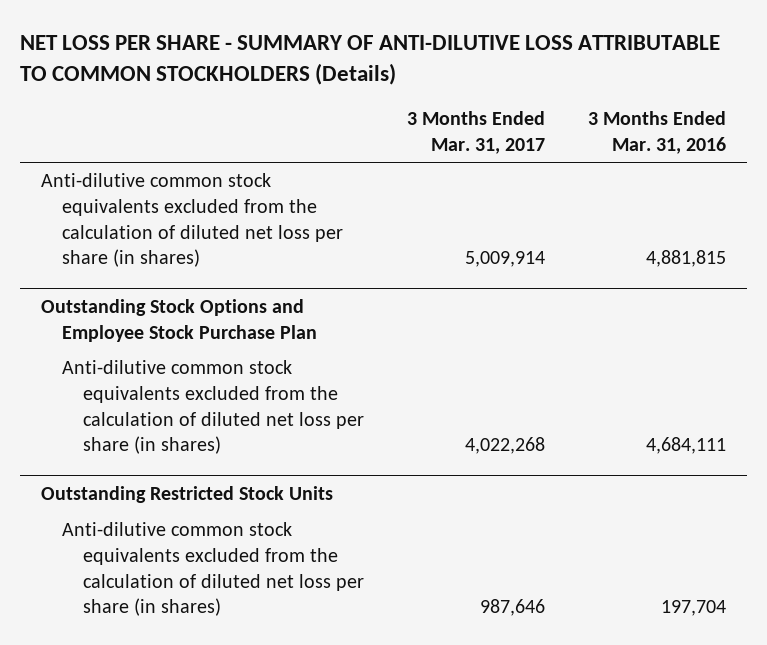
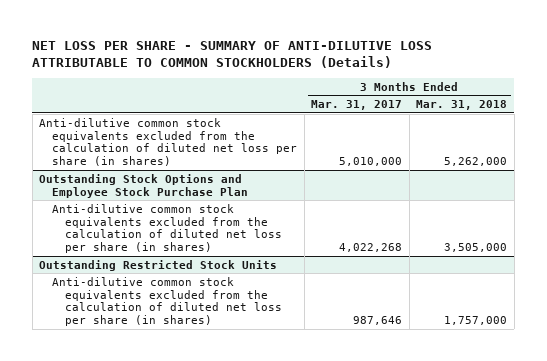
- | 3 Months Ended Mar. 31, 2017 | 3 Months Ended Mar. 31, 2016
+ | 3 Months Ended Mar. 31, 2017 | 3 Months Ended Mar. 31, 2018
- Anti-dilutive common stock equivalents excluded from the calculation of diluted net loss per share (in shares) | 5,009,914 | 4,881,815
+ Anti-dilutive common stock equivalents excluded from the calculation of diluted net loss per share (in shares) | 5,010,000 | 5,262,000

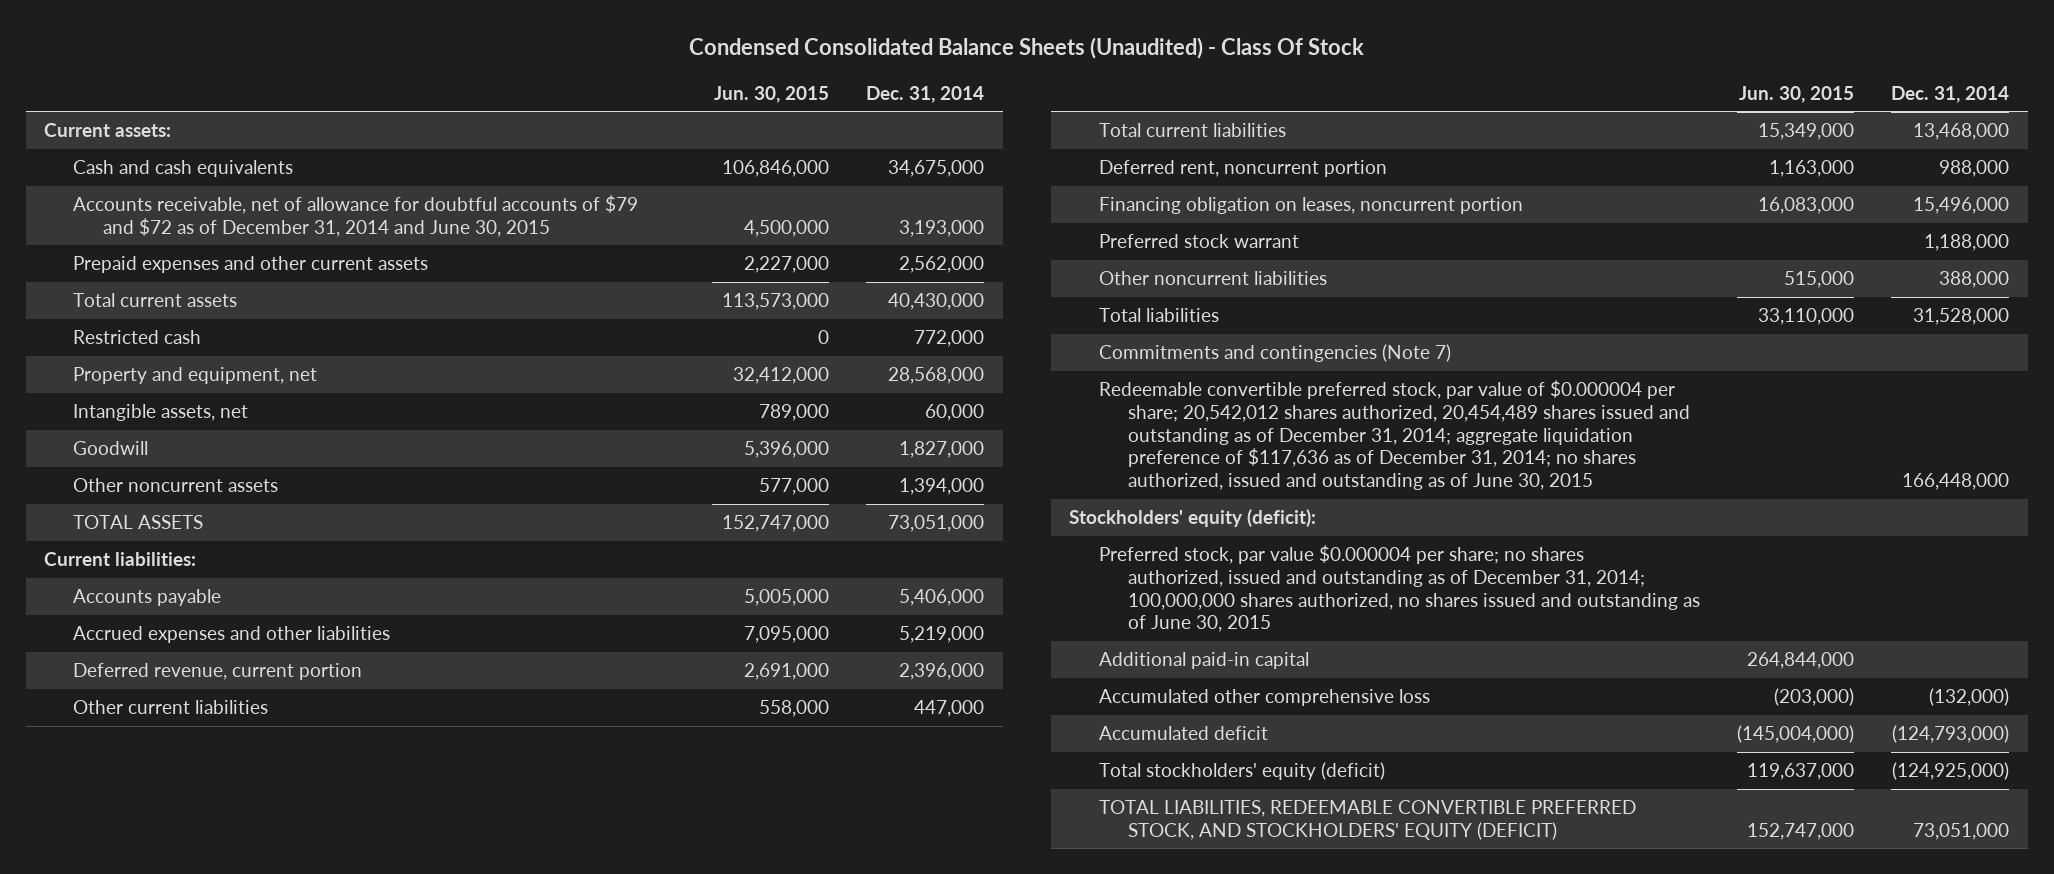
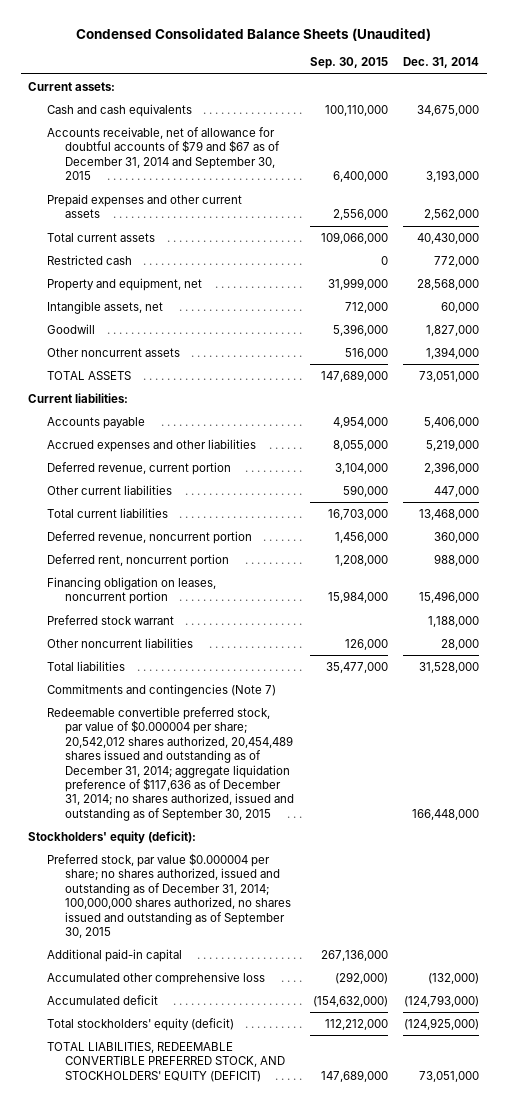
- Condensed Consolidated Balance Sheets (Unaudited) - Class Of Stock
+ Condensed Consolidated Balance Sheets (Unaudited)
- | Jun. 30, 2015 | Dec. 31, 2014
+ | Sep. 30, 2015 | Dec. 31, 2014
- Accounts receivable, net of allowance for doubtful accounts of $79 and $72 as of December 31, 2014 and June 30, 2015 | 4,500,000 | 3,193,000
+ Accounts receivable, net of allowance for doubtful accounts of $79 and $67 as of December 31, 2014 and September 30, 2015 | 6,400,000 | 3,193,000
+ Deferred revenue, noncurrent portion | 1,456,000 | 360,000
- Other noncurrent liabilities | 515,000 | 388,000
+ Other noncurrent liabilities | 126,000 | 28,000
- Redeemable convertible preferred stock, par value of $0.000004 per share; 20,542,012 shares authorized, 20,454,489 shares issued and outstanding as of December 31, 2014; aggregate liquidation preference of $117,636 as of December 31, 2014; no shares authorized, issued and outstanding as of June 30, 2015 | | 166,448,000
+ Redeemable convertible preferred stock, par value of $0.000004 per share; 20,542,012 shares authorized, 20,454,489 shares issued and outstanding as of December 31, 2014; aggregate liquidation preference of $117,636 as of December 31, 2014; no shares authorized, issued and outstanding as of September 30, 2015 | | 166,448,000
- Preferred stock, par value $0.000004 per share; no shares authorized, issued and outstanding as of December 31, 2014; 100,000,000 shares authorized, no shares issued and outstanding as of June 30, 2015
+ Preferred stock, par value $0.000004 per share; no shares authorized, issued and outstanding as of December 31, 2014; 100,000,000 shares authorized, no shares issued and outstanding as of September 30, 2015

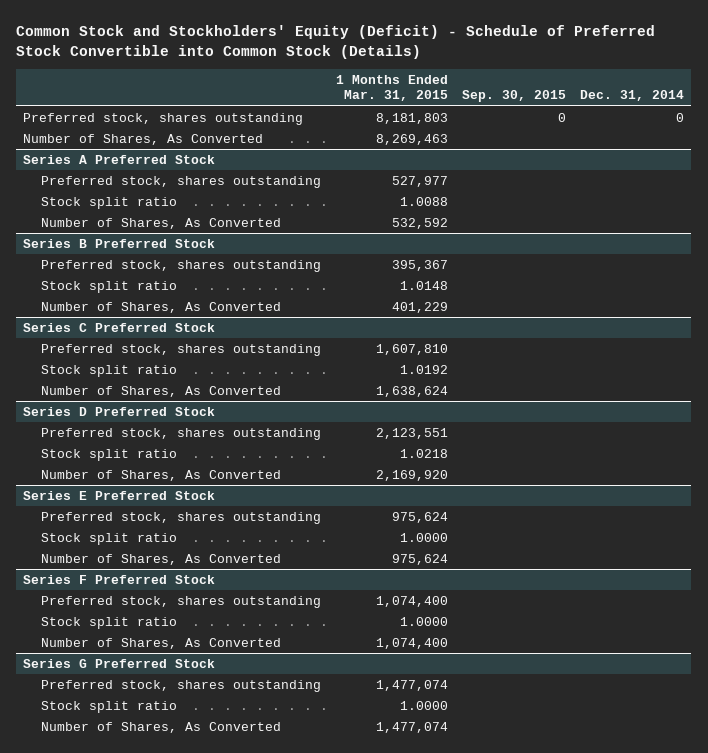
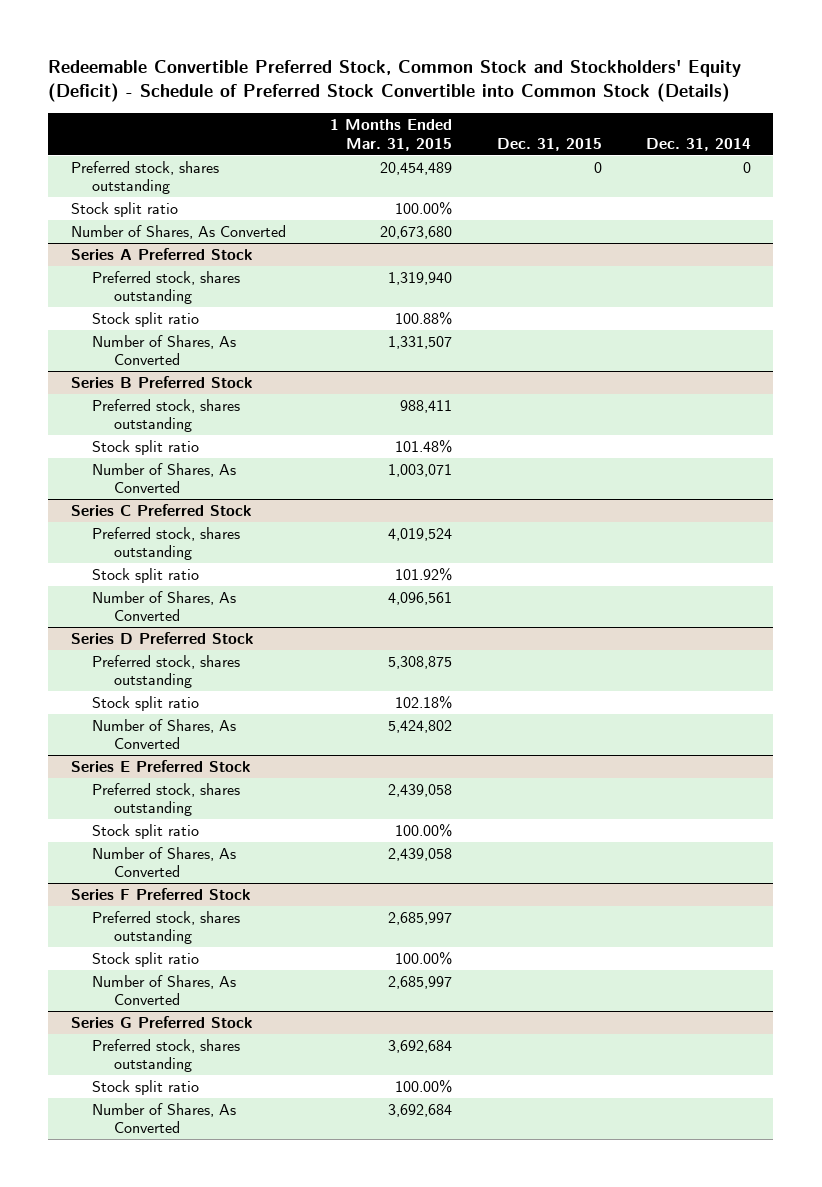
- Common Stock and Stockholders' Equity (Deficit) - Schedule of Preferred Stock Convertible into Common Stock (Details)
+ Redeemable Convertible Preferred Stock, Common Stock and Stockholders' Equity (Deficit) - Schedule of Preferred Stock Convertible into Common Stock (Details)
- | 1 Months Ended Mar. 31, 2015 | Sep. 30, 2015 | Dec. 31, 2014
+ | 1 Months Ended Mar. 31, 2015 | Dec. 31, 2015 | Dec. 31, 2014
- Preferred stock, shares outstanding | 8,181,803 | 0 | 0
- Number of Shares, As Converted | 8,269,463 | |
+ Preferred stock, shares outstanding | 20,454,489 | 0 | 0
+ Stock split ratio | 100.00% | |
+ Number of Shares, As Converted | 20,673,680 | |
@ Series A Preferred Stock
- Preferred stock, shares outstanding | 527,977 | |
- Stock split ratio | 1.0088 | |
- Number of Shares, As Converted | 532,592 | |
+ Preferred stock, shares outstanding | 1,319,940 | |
+ Stock split ratio | 100.88% | |
+ Number of Shares, As Converted | 1,331,507 | |
@ Series B Preferred Stock
- Preferred stock, shares outstanding | 395,367 | |
- Stock split ratio | 1.0148 | |
- Number of Shares, As Converted | 401,229 | |
+ Preferred stock, shares outstanding | 988,411 | |
+ Stock split ratio | 101.48% | |
+ Number of Shares, As Converted | 1,003,071 | |
@ Series C Preferred Stock
- Preferred stock, shares outstanding | 1,607,810 | |
- Stock split ratio | 1.0192 | |
- Number of Shares, As Converted | 1,638,624 | |
+ Preferred stock, shares outstanding | 4,019,524 | |
+ Stock split ratio | 101.92% | |
+ Number of Shares, As Converted | 4,096,561 | |
@ Series D Preferred Stock
- Preferred stock, shares outstanding | 2,123,551 | |
- Stock split ratio | 1.0218 | |
- Number of Shares, As Converted | 2,169,920 | |
+ Preferred stock, shares outstanding | 5,308,875 | |
+ Stock split ratio | 102.18% | |
+ Number of Shares, As Converted | 5,424,802 | |
@ Series E Preferred Stock
- Preferred stock, shares outstanding | 975,624 | |
- Stock split ratio | 1.0000 | |
- Number of Shares, As Converted | 975,624 | |
+ Preferred stock, shares outstanding | 2,439,058 | |
+ Stock split ratio | 100.00% | |
+ Number of Shares, As Converted | 2,439,058 | |
@ Series F Preferred Stock
- Preferred stock, shares outstanding | 1,074,400 | |
- Stock split ratio | 1.0000 | |
- Number of Shares, As Converted | 1,074,400 | |
+ Preferred stock, shares outstanding | 2,685,997 | |
+ Stock split ratio | 100.00% | |
+ Number of Shares, As Converted | 2,685,997 | |
@ Series G Preferred Stock
- Preferred stock, shares outstanding | 1,477,074 | |
- Stock split ratio | 1.0000 | |
- Number of Shares, As Converted | 1,477,074 | |
+ Preferred stock, shares outstanding | 3,692,684 | |
+ Stock split ratio | 100.00% | |
+ Number of Shares, As Converted | 3,692,684 | |

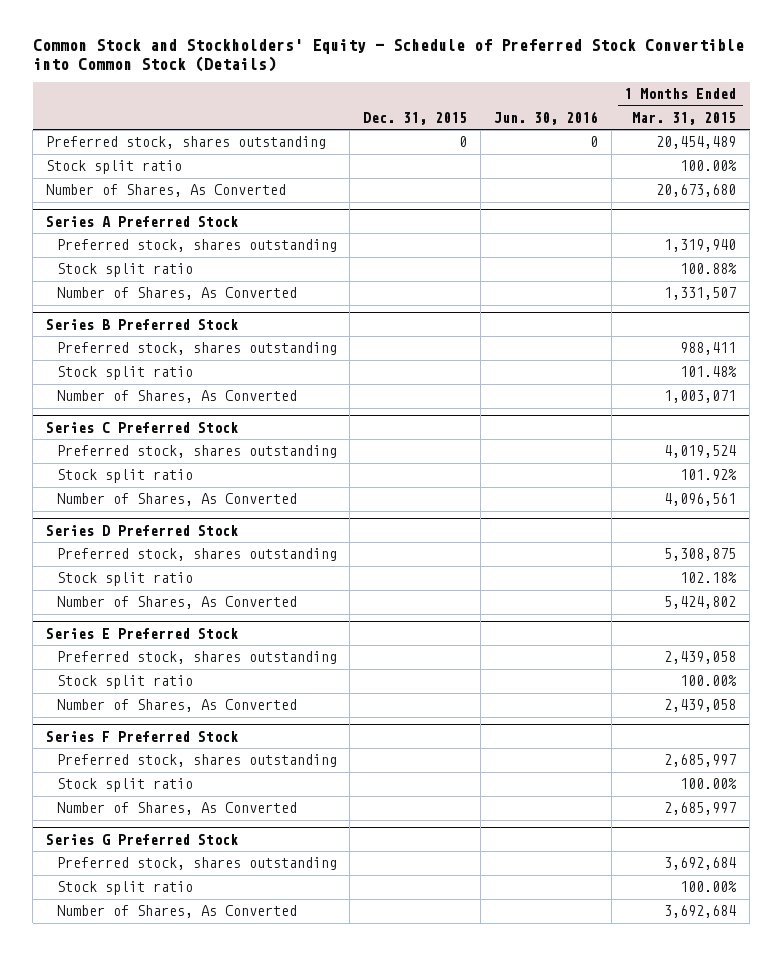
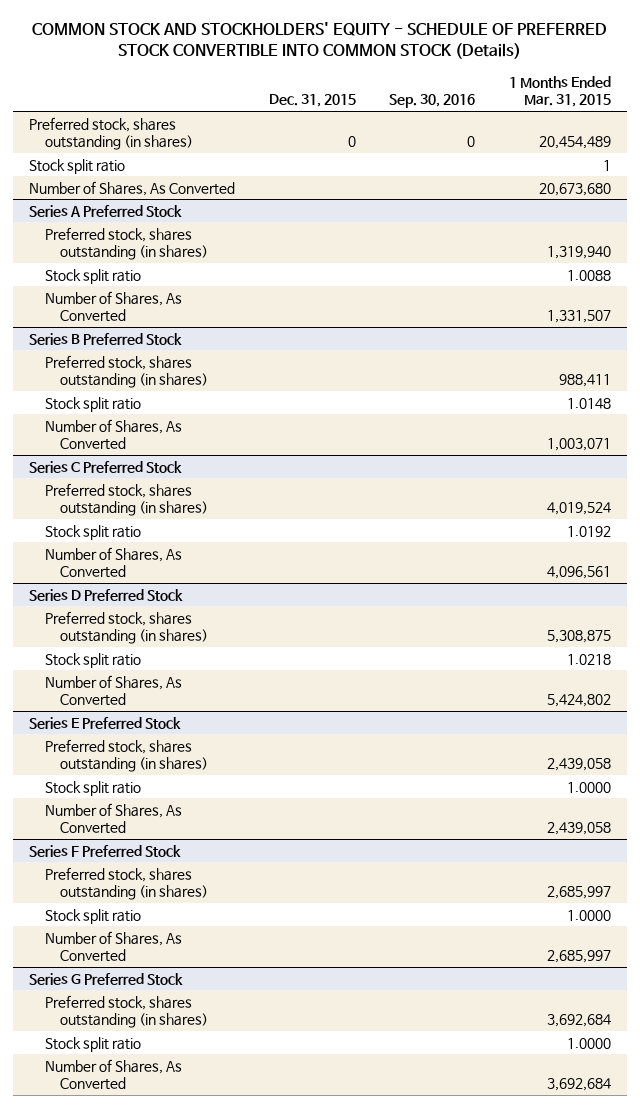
- Common Stock and Stockholders' Equity - Schedule of Preferred Stock Convertible into Common Stock (Details)
+ COMMON STOCK AND STOCKHOLDERS' EQUITY - SCHEDULE OF PREFERRED STOCK CONVERTIBLE INTO COMMON STOCK (Details)
- | Dec. 31, 2015 | Jun. 30, 2016 | 1 Months Ended Mar. 31, 2015
+ | Dec. 31, 2015 | Sep. 30, 2016 | 1 Months Ended Mar. 31, 2015
- Preferred stock, shares outstanding | 0 | 0 | 20,454,489
- Stock split ratio | | | 100.00%
+ Preferred stock, shares outstanding (in shares) | 0 | 0 | 20,454,489
+ Stock split ratio | | | 1
@ Series A Preferred Stock
- Preferred stock, shares outstanding | | | 1,319,940
- Stock split ratio | | | 100.88%
+ Preferred stock, shares outstanding (in shares) | | | 1,319,940
+ Stock split ratio | | | 1.0088
@ Series B Preferred Stock
- Preferred stock, shares outstanding | | | 988,411
- Stock split ratio | | | 101.48%
+ Preferred stock, shares outstanding (in shares) | | | 988,411
+ Stock split ratio | | | 1.0148
@ Series C Preferred Stock
- Preferred stock, shares outstanding | | | 4,019,524
- Stock split ratio | | | 101.92%
+ Preferred stock, shares outstanding (in shares) | | | 4,019,524
+ Stock split ratio | | | 1.0192
@ Series D Preferred Stock
- Preferred stock, shares outstanding | | | 5,308,875
- Stock split ratio | | | 102.18%
+ Preferred stock, shares outstanding (in shares) | | | 5,308,875
+ Stock split ratio | | | 1.0218
@ Series E Preferred Stock
- Preferred stock, shares outstanding | | | 2,439,058
- Stock split ratio | | | 100.00%
+ Preferred stock, shares outstanding (in shares) | | | 2,439,058
+ Stock split ratio | | | 1.0000
@ Series F Preferred Stock
- Preferred stock, shares outstanding | | | 2,685,997
- Stock split ratio | | | 100.00%
+ Preferred stock, shares outstanding (in shares) | | | 2,685,997
+ Stock split ratio | | | 1.0000
@ Series G Preferred Stock
- Preferred stock, shares outstanding | | | 3,692,684
- Stock split ratio | | | 100.00%
+ Preferred stock, shares outstanding (in shares) | | | 3,692,684
+ Stock split ratio | | | 1.0000

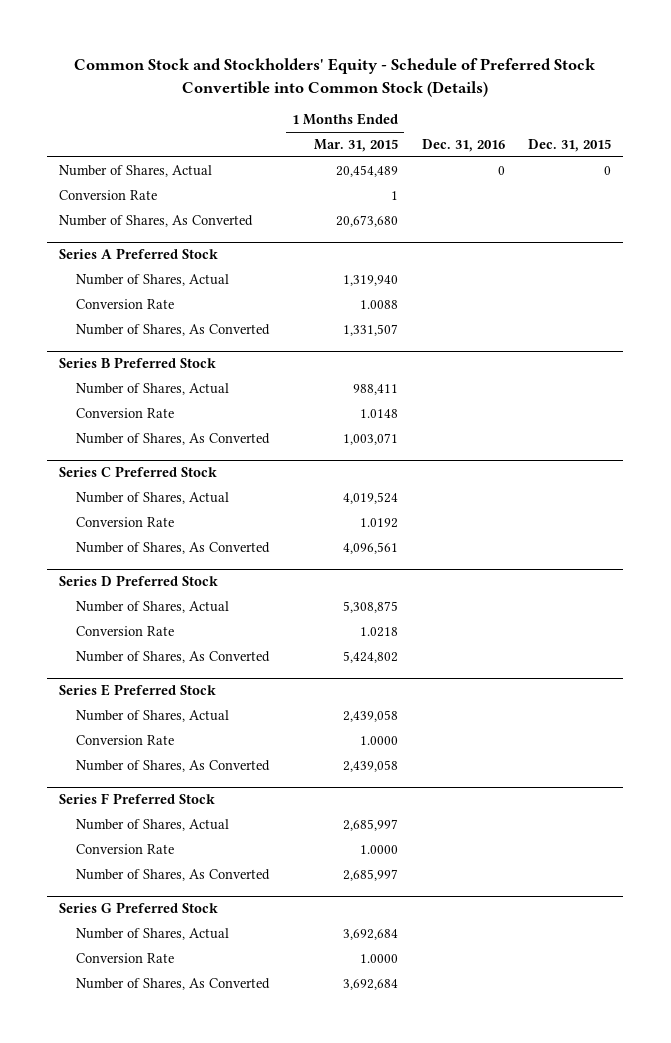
- COMMON STOCK AND STOCKHOLDERS' EQUITY - SCHEDULE OF PREFERRED STOCK CONVERTIBLE INTO COMMON STOCK (Details)
+ Common Stock and Stockholders' Equity - Schedule of Preferred Stock Convertible into Common Stock (Details)
- | Dec. 31, 2015 | Sep. 30, 2016 | 1 Months Ended Mar. 31, 2015
+ | 1 Months Ended Mar. 31, 2015 | Dec. 31, 2016 | Dec. 31, 2015
- Preferred stock, shares outstanding (in shares) | 0 | 0 | 20,454,489
- Stock split ratio | | | 1
+ Number of Shares, Actual | 20,454,489 | 0 | 0
+ Conversion Rate | 1 | |
@ Series A Preferred Stock
- Preferred stock, shares outstanding (in shares) | | | 1,319,940
- Stock split ratio | | | 1.0088
+ Number of Shares, Actual | 1,319,940 | |
+ Conversion Rate | 1.0088 | |
@ Series B Preferred Stock
- Preferred stock, shares outstanding (in shares) | | | 988,411
- Stock split ratio | | | 1.0148
+ Number of Shares, Actual | 988,411 | |
+ Conversion Rate | 1.0148 | |
@ Series C Preferred Stock
- Preferred stock, shares outstanding (in shares) | | | 4,019,524
- Stock split ratio | | | 1.0192
+ Number of Shares, Actual | 4,019,524 | |
+ Conversion Rate | 1.0192 | |
@ Series D Preferred Stock
- Preferred stock, shares outstanding (in shares) | | | 5,308,875
- Stock split ratio | | | 1.0218
+ Number of Shares, Actual | 5,308,875 | |
+ Conversion Rate | 1.0218 | |
@ Series E Preferred Stock
- Preferred stock, shares outstanding (in shares) | | | 2,439,058
- Stock split ratio | | | 1.0000
+ Number of Shares, Actual | 2,439,058 | |
+ Conversion Rate | 1.0000 | |
@ Series F Preferred Stock
- Preferred stock, shares outstanding (in shares) | | | 2,685,997
- Stock split ratio | | | 1.0000
+ Number of Shares, Actual | 2,685,997 | |
+ Conversion Rate | 1.0000 | |
@ Series G Preferred Stock
- Preferred stock, shares outstanding (in shares) | | | 3,692,684
- Stock split ratio | | | 1.0000
+ Number of Shares, Actual | 3,692,684 | |
+ Conversion Rate | 1.0000 | |

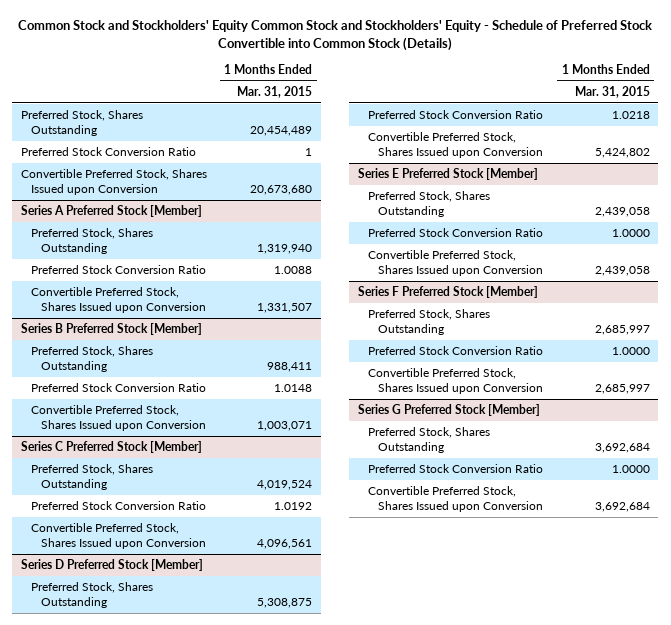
- Common Stock and Stockholders' Equity - Schedule of Preferred Stock Convertible into Common Stock (Details)
+ Common Stock and Stockholders' Equity Common Stock and Stockholders' Equity - Schedule of Preferred Stock Convertible into Common Stock (Details)
- | 1 Months Ended Mar. 31, 2015 | Dec. 31, 2016 | Dec. 31, 2015
+ | 1 Months Ended Mar. 31, 2015
- Number of Shares, Actual | 20,454,489 | 0 | 0
- Conversion Rate | 1 | |
- Number of Shares, As Converted | 20,673,680 | |
- Series A Preferred Stock
- Number of Shares, Actual | 1,319,940 | |
- Conversion Rate | 1.0088 | |
- Number of Shares, As Converted | 1,331,507 | |
- Series B Preferred Stock
- Number of Shares, Actual | 988,411 | |
- Conversion Rate | 1.0148 | |
- Number of Shares, As Converted | 1,003,071 | |
- Series C Preferred Stock
- Number of Shares, Actual | 4,019,524 | |
- Conversion Rate | 1.0192 | |
- Number of Shares, As Converted | 4,096,561 | |
- Series D Preferred Stock
- Number of Shares, Actual | 5,308,875 | |
- Conversion Rate | 1.0218 | |
- Number of Shares, As Converted | 5,424,802 | |
- Series E Preferred Stock
- Number of Shares, Actual | 2,439,058 | |
- Conversion Rate | 1.0000 | |
- Number of Shares, As Converted | 2,439,058 | |
- Series F Preferred Stock
- Number of Shares, Actual | 2,685,997 | |
- Conversion Rate | 1.0000 | |
- Number of Shares, As Converted | 2,685,997 | |
- Series G Preferred Stock
- Number of Shares, Actual | 3,692,684 | |
- Conversion Rate | 1.0000 | |
- Number of Shares, As Converted | 3,692,684 | |
+ Preferred Stock, Shares Outstanding | 20,454,489
+ Preferred Stock Conversion Ratio | 1
+ Convertible Preferred Stock, Shares Issued upon Conversion | 20,673,680
+ Series A Preferred Stock [Member]
+ Preferred Stock, Shares Outstanding | 1,319,940
+ Preferred Stock Conversion Ratio | 1.0088
+ Convertible Preferred Stock, Shares Issued upon Conversion | 1,331,507
+ Series B Preferred Stock [Member]
+ Preferred Stock, Shares Outstanding | 988,411
+ Preferred Stock Conversion Ratio | 1.0148
+ Convertible Preferred Stock, Shares Issued upon Conversion | 1,003,071
+ Series C Preferred Stock [Member]
+ Preferred Stock, Shares Outstanding | 4,019,524
+ Preferred Stock Conversion Ratio | 1.0192
+ Convertible Preferred Stock, Shares Issued upon Conversion | 4,096,561
+ Series D Preferred Stock [Member]
+ Preferred Stock, Shares Outstanding | 5,308,875
+ Preferred Stock Conversion Ratio | 1.0218
+ Convertible Preferred Stock, Shares Issued upon Conversion | 5,424,802
+ Series E Preferred Stock [Member]
+ Preferred Stock, Shares Outstanding | 2,439,058
+ Preferred Stock Conversion Ratio | 1.0000
+ Convertible Preferred Stock, Shares Issued upon Conversion | 2,439,058
+ Series F Preferred Stock [Member]
+ Preferred Stock, Shares Outstanding | 2,685,997
+ Preferred Stock Conversion Ratio | 1.0000
+ Convertible Preferred Stock, Shares Issued upon Conversion | 2,685,997
+ Series G Preferred Stock [Member]
+ Preferred Stock, Shares Outstanding | 3,692,684
+ Preferred Stock Conversion Ratio | 1.0000
+ Convertible Preferred Stock, Shares Issued upon Conversion | 3,692,684

